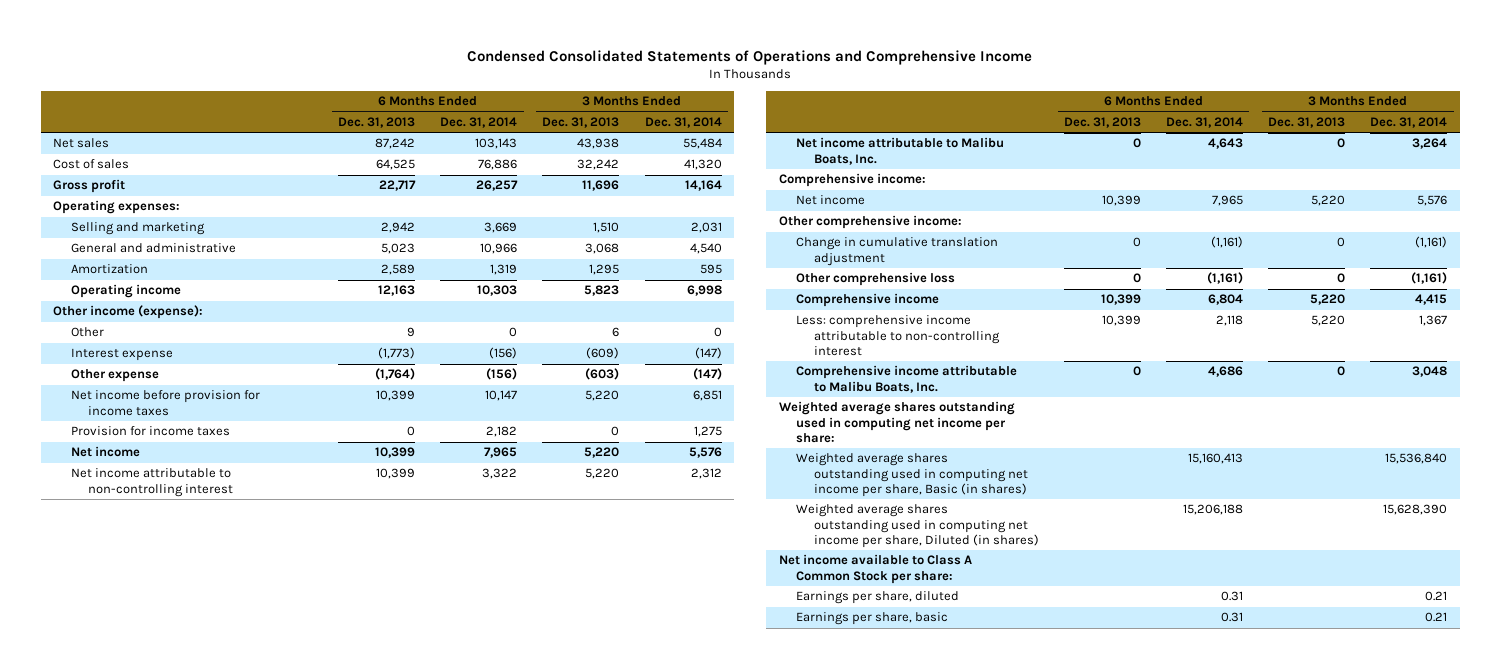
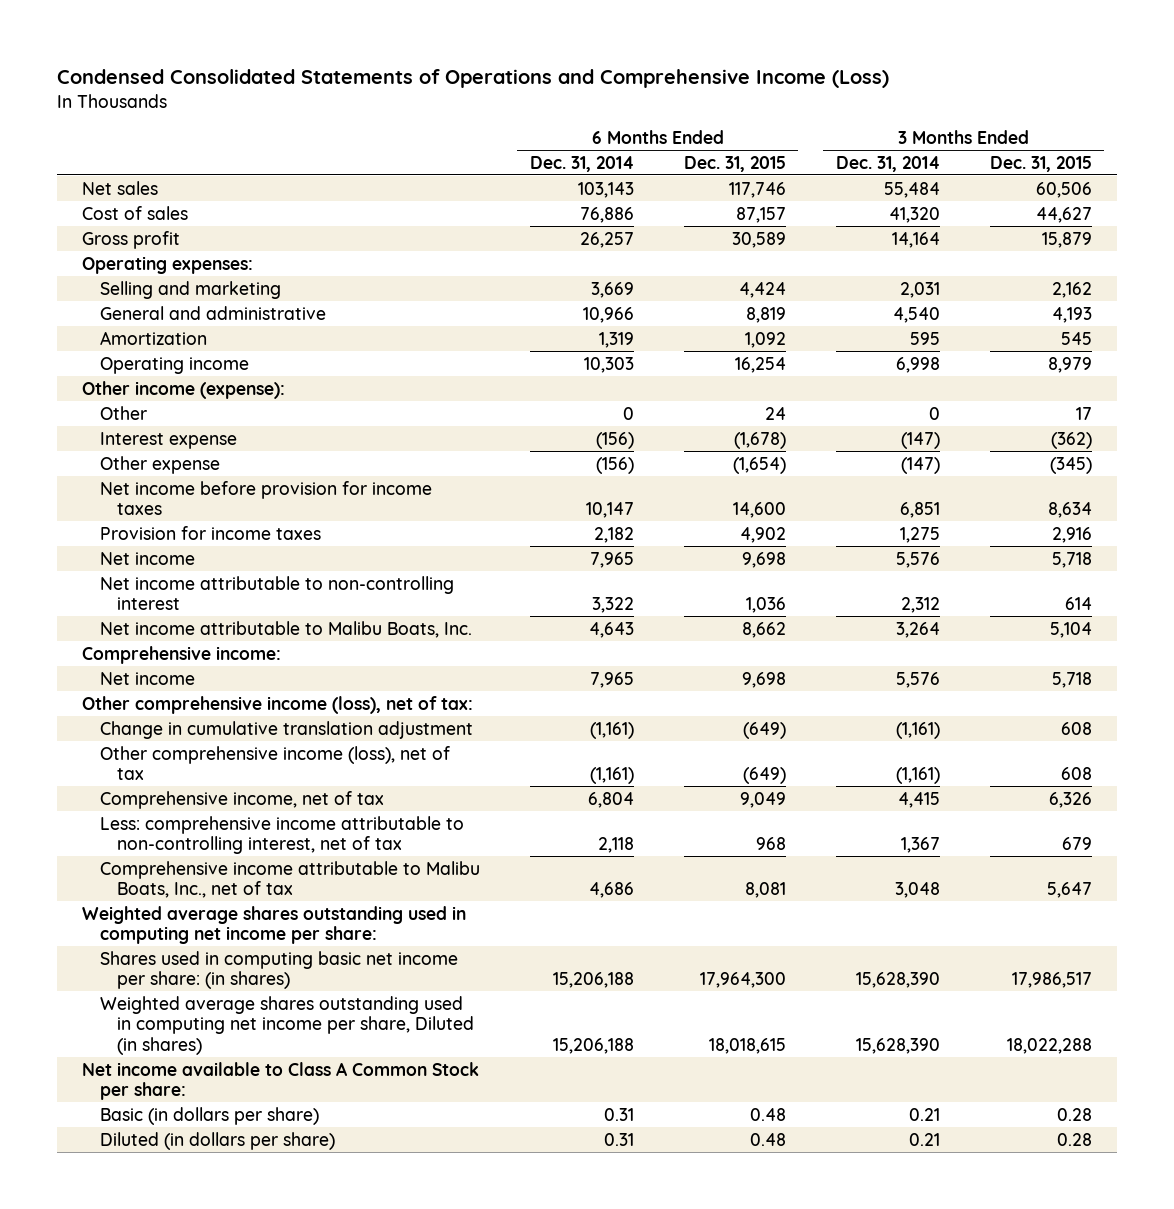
- Condensed Consolidated Statements of Operations and Comprehensive Income
+ Condensed Consolidated Statements of Operations and Comprehensive Income (Loss)
- | 6 Months Ended Dec. 31, 2013 | 6 Months Ended Dec. 31, 2014 | 3 Months Ended Dec. 31, 2013 | 3 Months Ended Dec. 31, 2014
+ | 6 Months Ended Dec. 31, 2014 | 6 Months Ended Dec. 31, 2015 | 3 Months Ended Dec. 31, 2014 | 3 Months Ended Dec. 31, 2015
- Other comprehensive income:
+ Other comprehensive income (loss), net of tax:
- Other comprehensive loss | 0 | (1,161) | 0 | (1,161)
- Comprehensive income | 10,399 | 6,804 | 5,220 | 4,415
- Less: comprehensive income attributable to non-controlling interest | 10,399 | 2,118 | 5,220 | 1,367
- Comprehensive income attributable to Malibu Boats, Inc. | 0 | 4,686 | 0 | 3,048
+ Other comprehensive income (loss), net of tax | (1,161) | (649) | (1,161) | 608
+ Comprehensive income, net of tax | 6,804 | 9,049 | 4,415 | 6,326
+ Less: comprehensive income attributable to non-controlling interest, net of tax | 2,118 | 968 | 1,367 | 679
+ Comprehensive income attributable to Malibu Boats, Inc., net of tax | 4,686 | 8,081 | 3,048 | 5,647
- Weighted average shares outstanding used in computing net income per share, Basic (in shares) | | 15,160,413 | | 15,536,840
+ Shares used in computing basic net income per share: (in shares) | 15,206,188 | 17,964,300 | 15,628,390 | 17,986,517
- Earnings per share, diluted | | 0.31 | | 0.21
- Earnings per share, basic | | 0.31 | | 0.21
+ Basic (in dollars per share) | 0.31 | 0.48 | 0.21 | 0.28
+ Diluted (in dollars per share) | 0.31 | 0.48 | 0.21 | 0.28

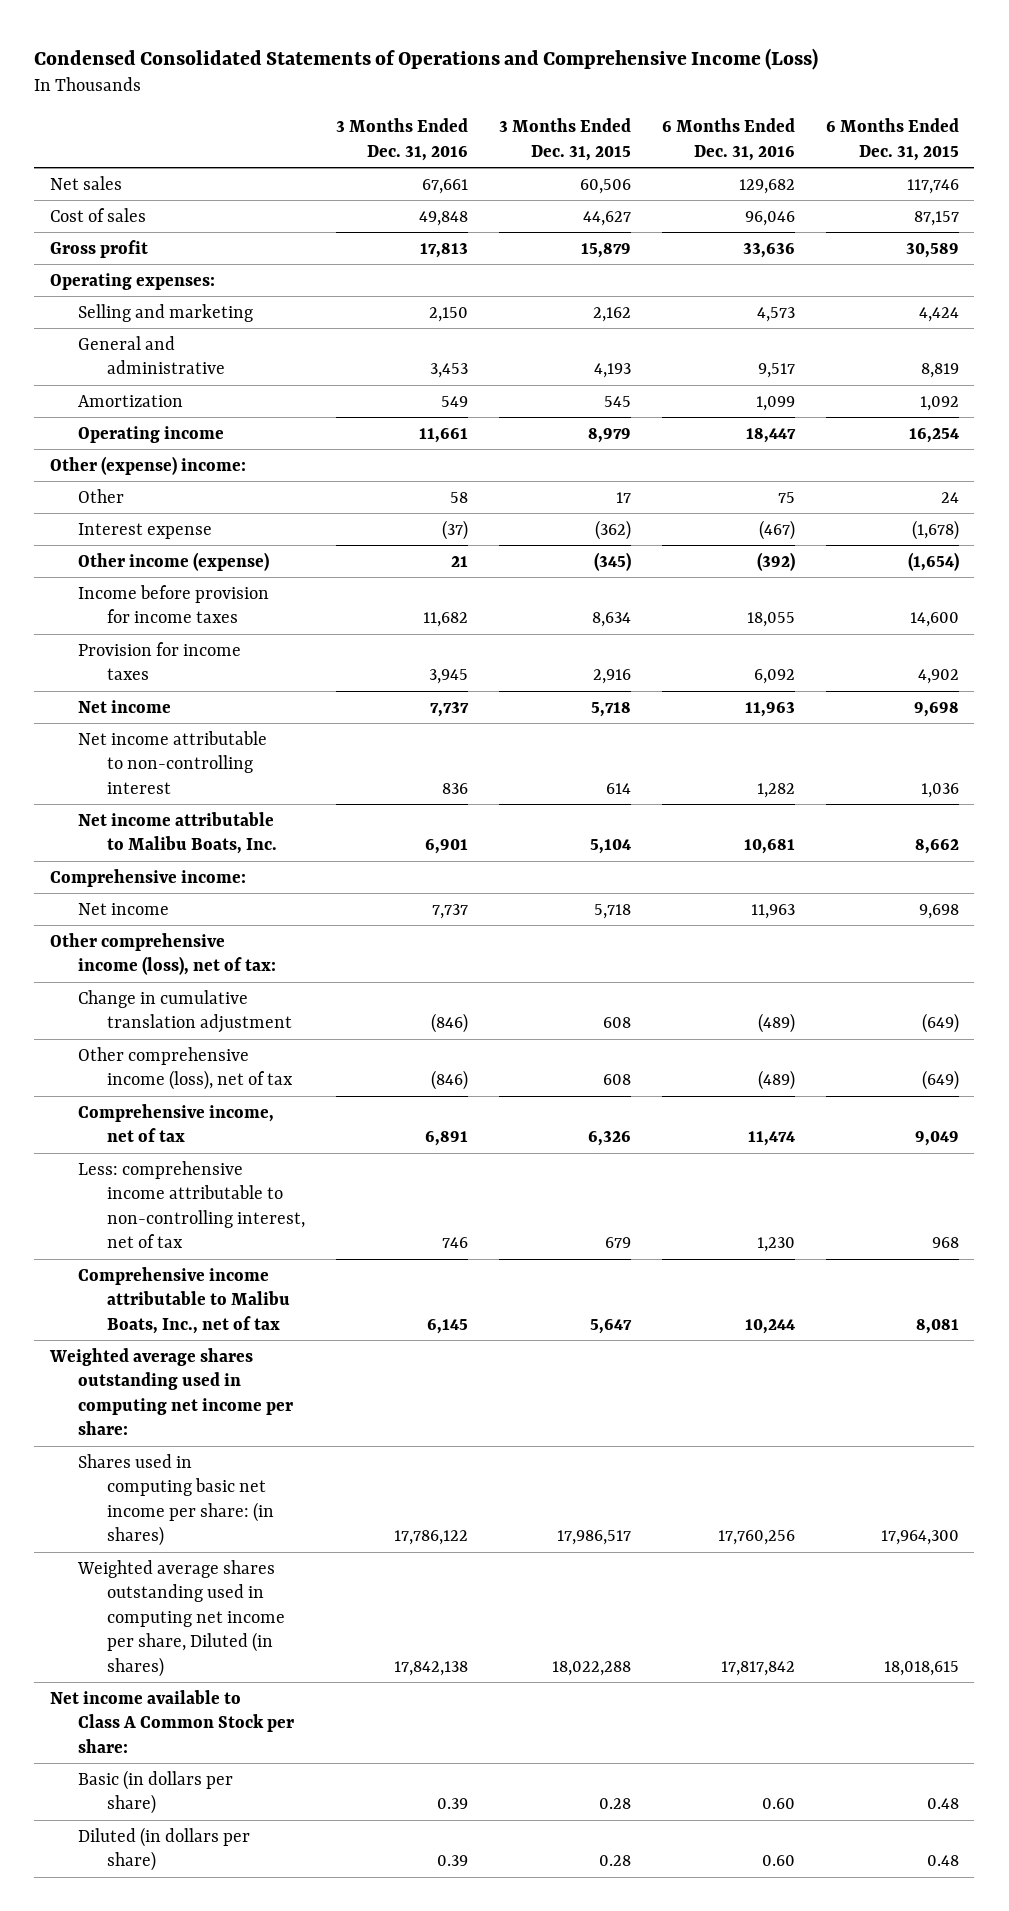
- | 6 Months Ended Dec. 31, 2014 | 6 Months Ended Dec. 31, 2015 | 3 Months Ended Dec. 31, 2014 | 3 Months Ended Dec. 31, 2015
+ | 3 Months Ended Dec. 31, 2016 | 3 Months Ended Dec. 31, 2015 | 6 Months Ended Dec. 31, 2016 | 6 Months Ended Dec. 31, 2015
- Other income (expense):
+ Other (expense) income:
- Other expense | (156) | (1,654) | (147) | (345)
- Net income before provision for income taxes | 10,147 | 14,600 | 6,851 | 8,634
+ Other income (expense) | 21 | (345) | (392) | (1,654)
+ Income before provision for income taxes | 11,682 | 8,634 | 18,055 | 14,600

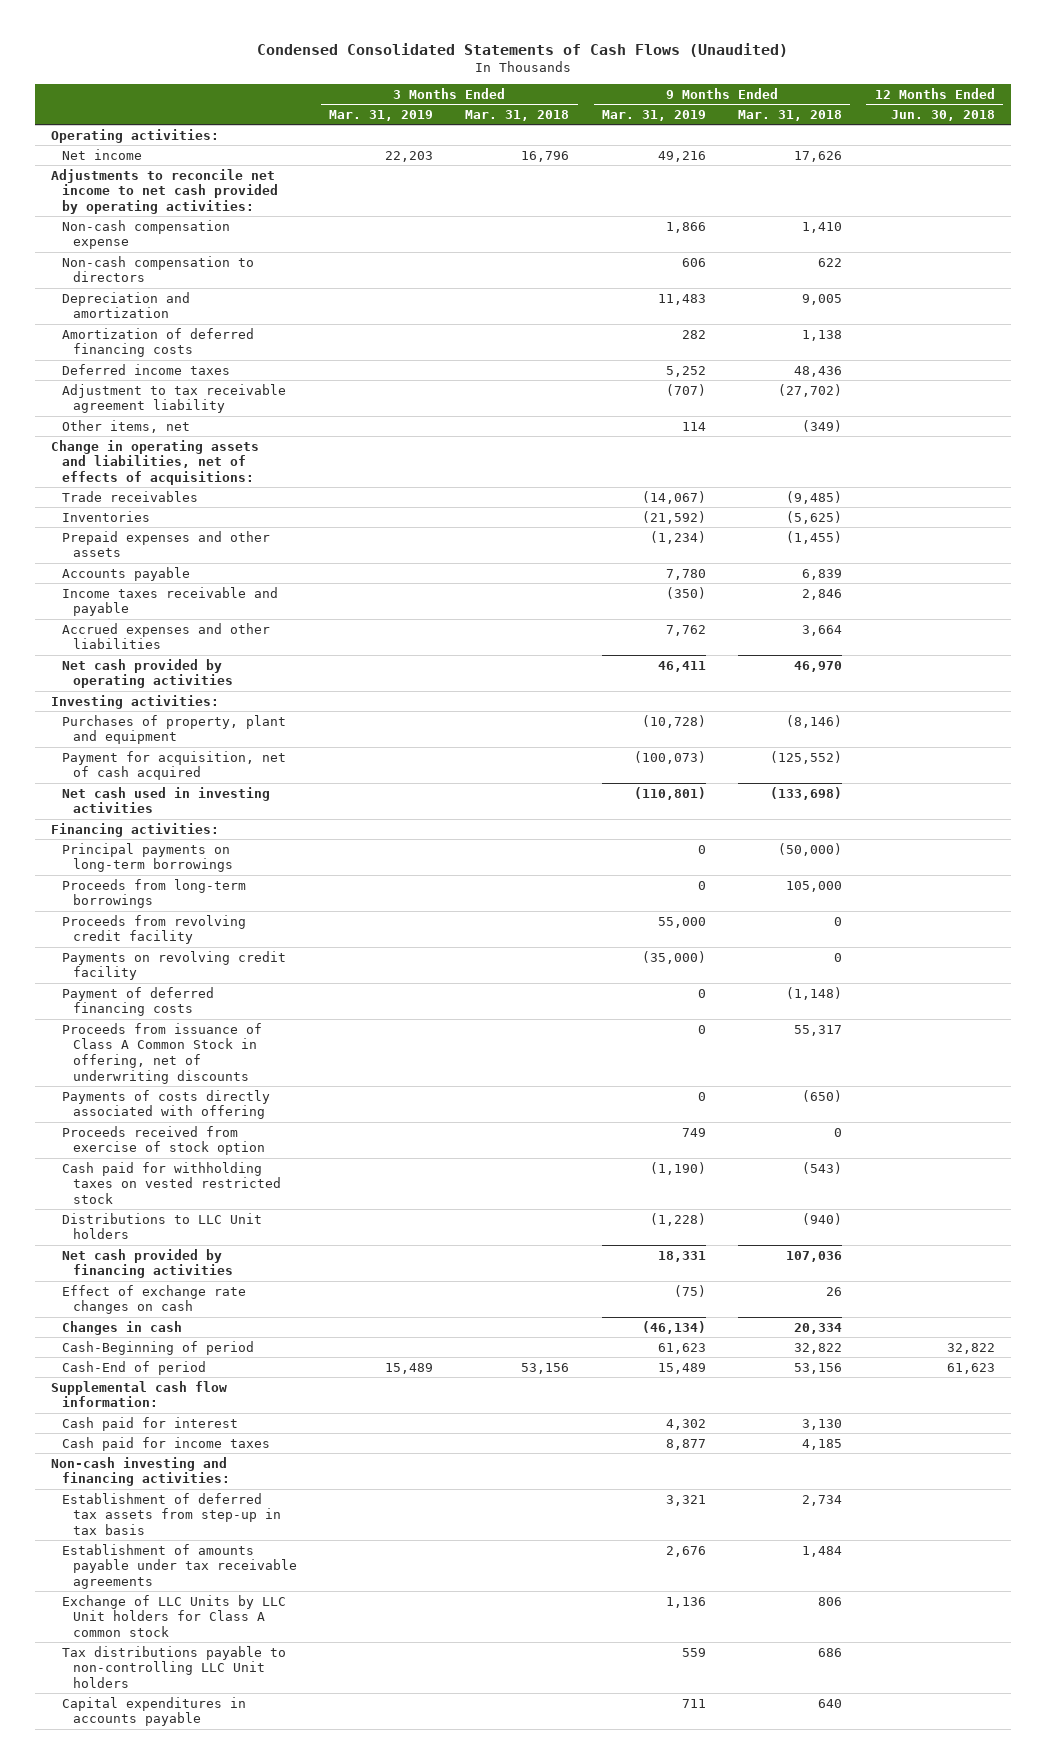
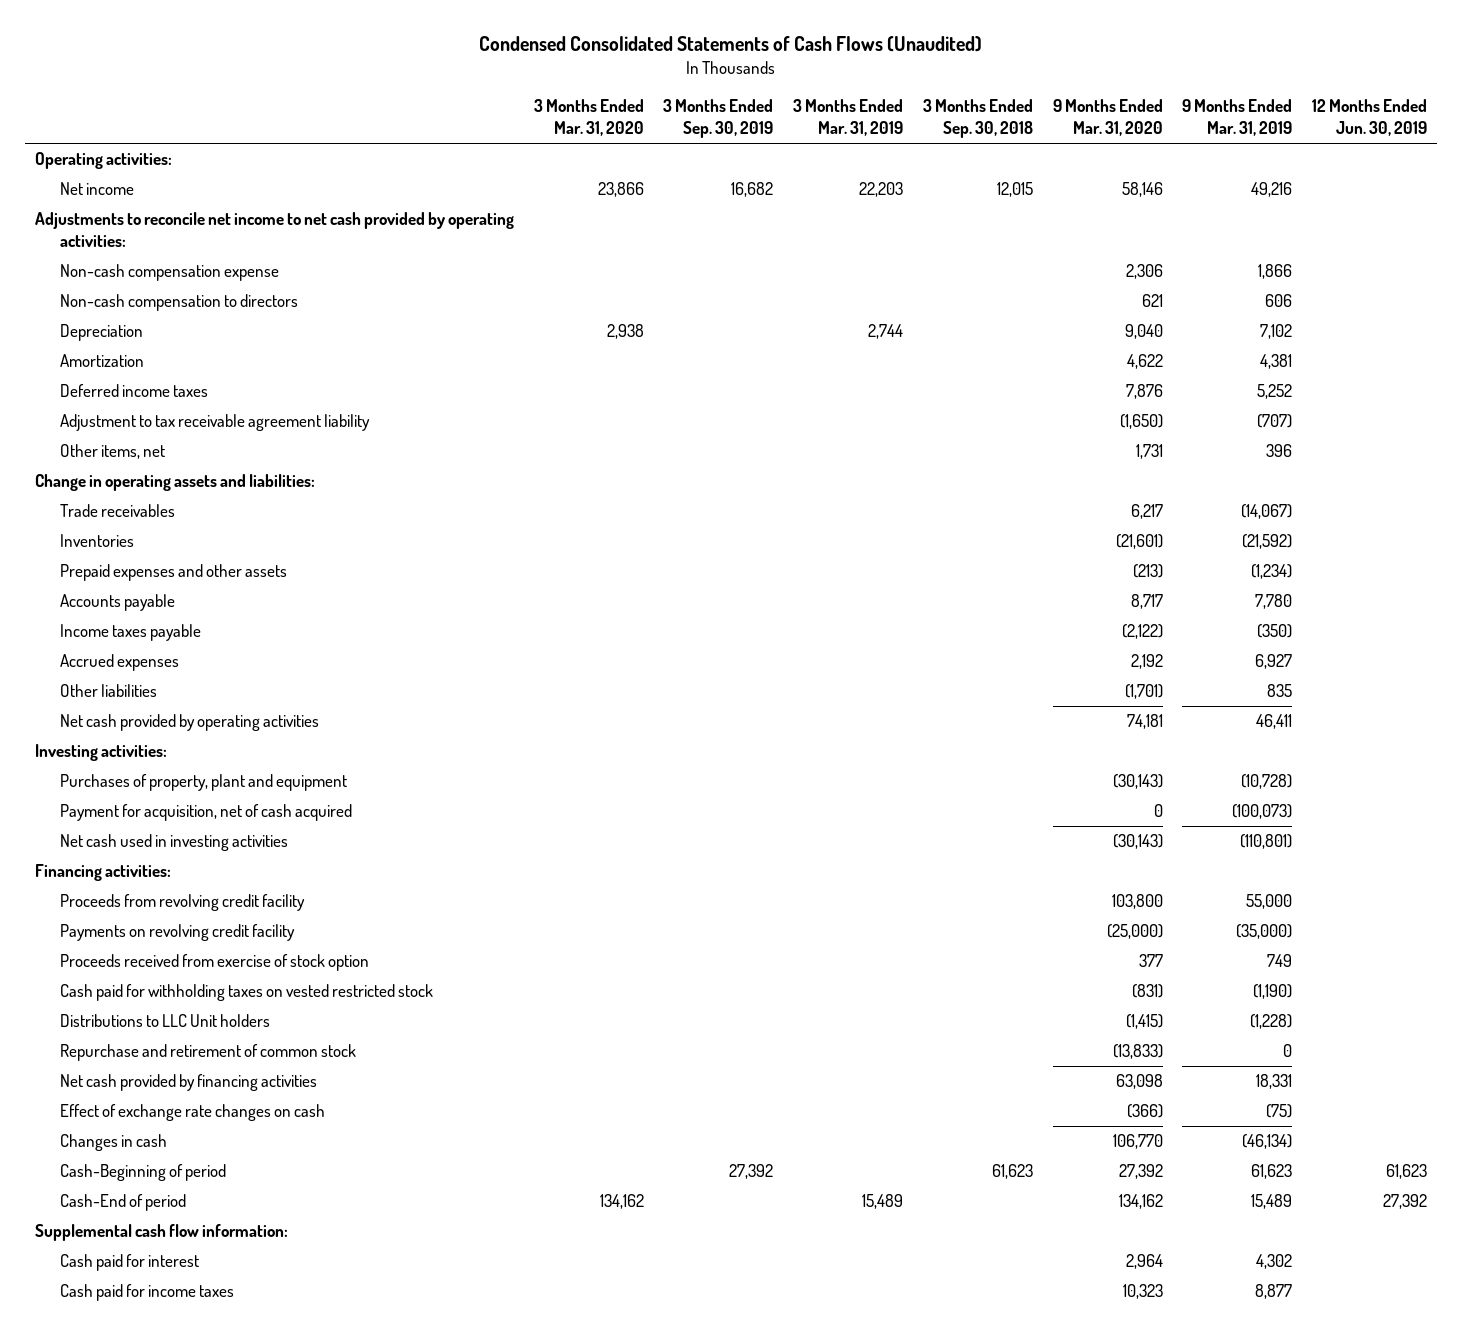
- | 3 Months Ended Mar. 31, 2019 | 3 Months Ended Mar. 31, 2018 | 9 Months Ended Mar. 31, 2019 | 9 Months Ended Mar. 31, 2018 | 12 Months Ended Jun. 30, 2018
+ | 3 Months Ended Mar. 31, 2020 | 3 Months Ended Sep. 30, 2019 | 3 Months Ended Mar. 31, 2019 | 3 Months Ended Sep. 30, 2018 | 9 Months Ended Mar. 31, 2020 | 9 Months Ended Mar. 31, 2019 | 12 Months Ended Jun. 30, 2019
- Depreciation and amortization | | | 11,483 | 9,005 |
- Amortization of deferred financing costs | | | 282 | 1,138 |
+ Depreciation | 2,938 | | 2,744 | | 9,040 | 7,102 |
+ Amortization | | | | | 4,622 | 4,381 |
- Other items, net | | | 114 | (349) |
- Change in operating assets and liabilities, net of effects of acquisitions:
+ Other items, net | | | | | 1,731 | 396 |
+ Change in operating assets and liabilities:
- Income taxes receivable and payable | | | (350) | 2,846 |
- Accrued expenses and other liabilities | | | 7,762 | 3,664 |
+ Income taxes payable | | | | | (2,122) | (350) |
+ Accrued expenses | | | | | 2,192 | 6,927 |
+ Other liabilities | | | | | (1,701) | 835 |
- Principal payments on long-term borrowings | | | 0 | (50,000) |
- Proceeds from long-term borrowings | | | 0 | 105,000 |
- Payment of deferred financing costs | | | 0 | (1,148) |
- Proceeds from issuance of Class A Common Stock in offering, net of underwriting discounts | | | 0 | 55,317 |
- Payments of costs directly associated with offering | | | 0 | (650) |
+ Repurchase and retirement of common stock | | | | | (13,833) | 0 |
- Non-cash investing and financing activities:
- Establishment of deferred tax assets from step-up in tax basis | | | 3,321 | 2,734 |
- Establishment of amounts payable under tax receivable agreements | | | 2,676 | 1,484 |
- Exchange of LLC Units by LLC Unit holders for Class A common stock | | | 1,136 | 806 |
- Tax distributions payable to non-controlling LLC Unit holders | | | 559 | 686 |
- Capital expenditures in accounts payable | | | 711 | 640 |

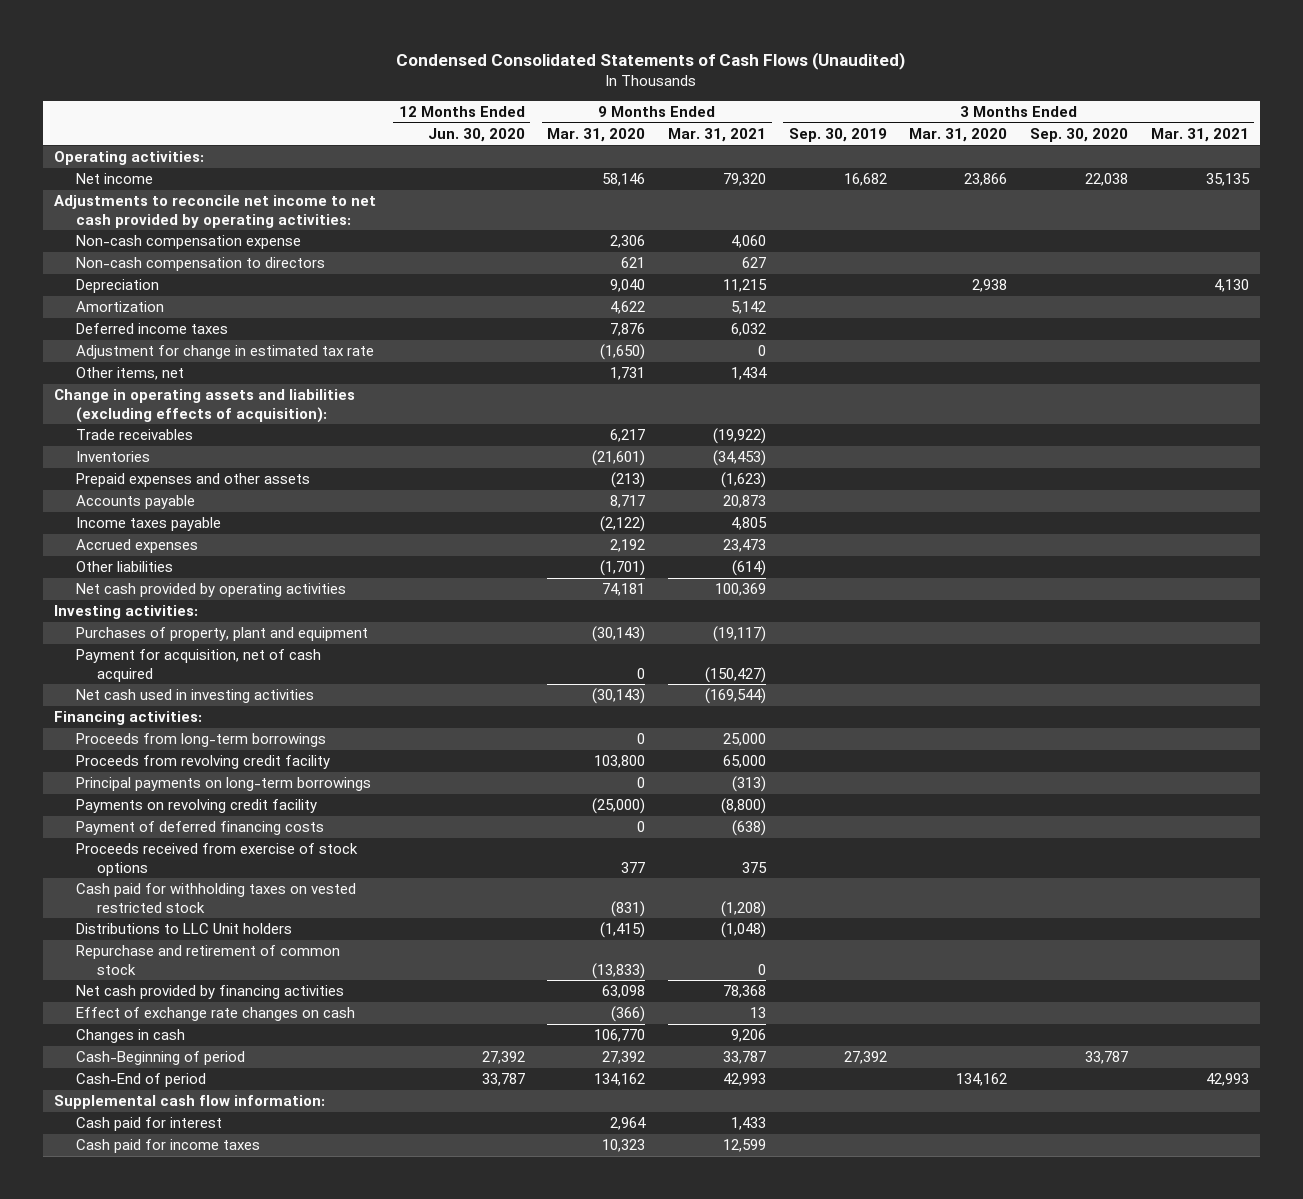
- | 3 Months Ended Mar. 31, 2020 | 3 Months Ended Sep. 30, 2019 | 3 Months Ended Mar. 31, 2019 | 3 Months Ended Sep. 30, 2018 | 9 Months Ended Mar. 31, 2020 | 9 Months Ended Mar. 31, 2019 | 12 Months Ended Jun. 30, 2019
+ | 12 Months Ended Jun. 30, 2020 | 9 Months Ended Mar. 31, 2020 | 9 Months Ended Mar. 31, 2021 | 3 Months Ended Sep. 30, 2019 | 3 Months Ended Mar. 31, 2020 | 3 Months Ended Sep. 30, 2020 | 3 Months Ended Mar. 31, 2021
- Adjustment to tax receivable agreement liability | | | | | (1,650) | (707) |
+ Adjustment for change in estimated tax rate | | (1,650) | 0 | | | |
- Change in operating assets and liabilities:
+ Change in operating assets and liabilities (excluding effects of acquisition):
+ Proceeds from long-term borrowings | | 0 | 25,000 | | | |
+ Principal payments on long-term borrowings | | 0 | (313) | | | |
- Proceeds received from exercise of stock option | | | | | 377 | 749 |
+ Payment of deferred financing costs | | 0 | (638) | | | |
+ Proceeds received from exercise of stock options | | 377 | 375 | | | |

